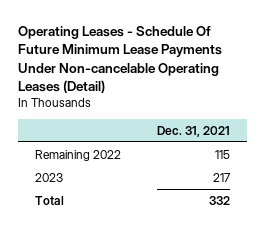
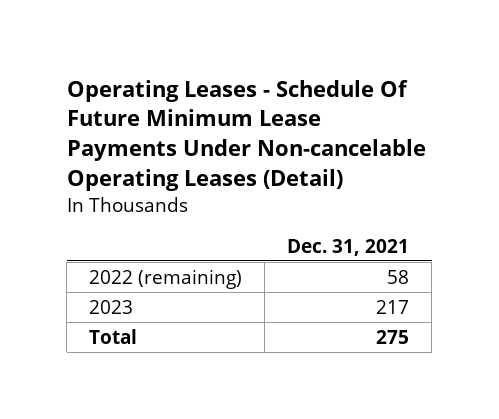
- Remaining 2022 | 115
+ 2022 (remaining) | 58
- Total | 332
+ Total | 275

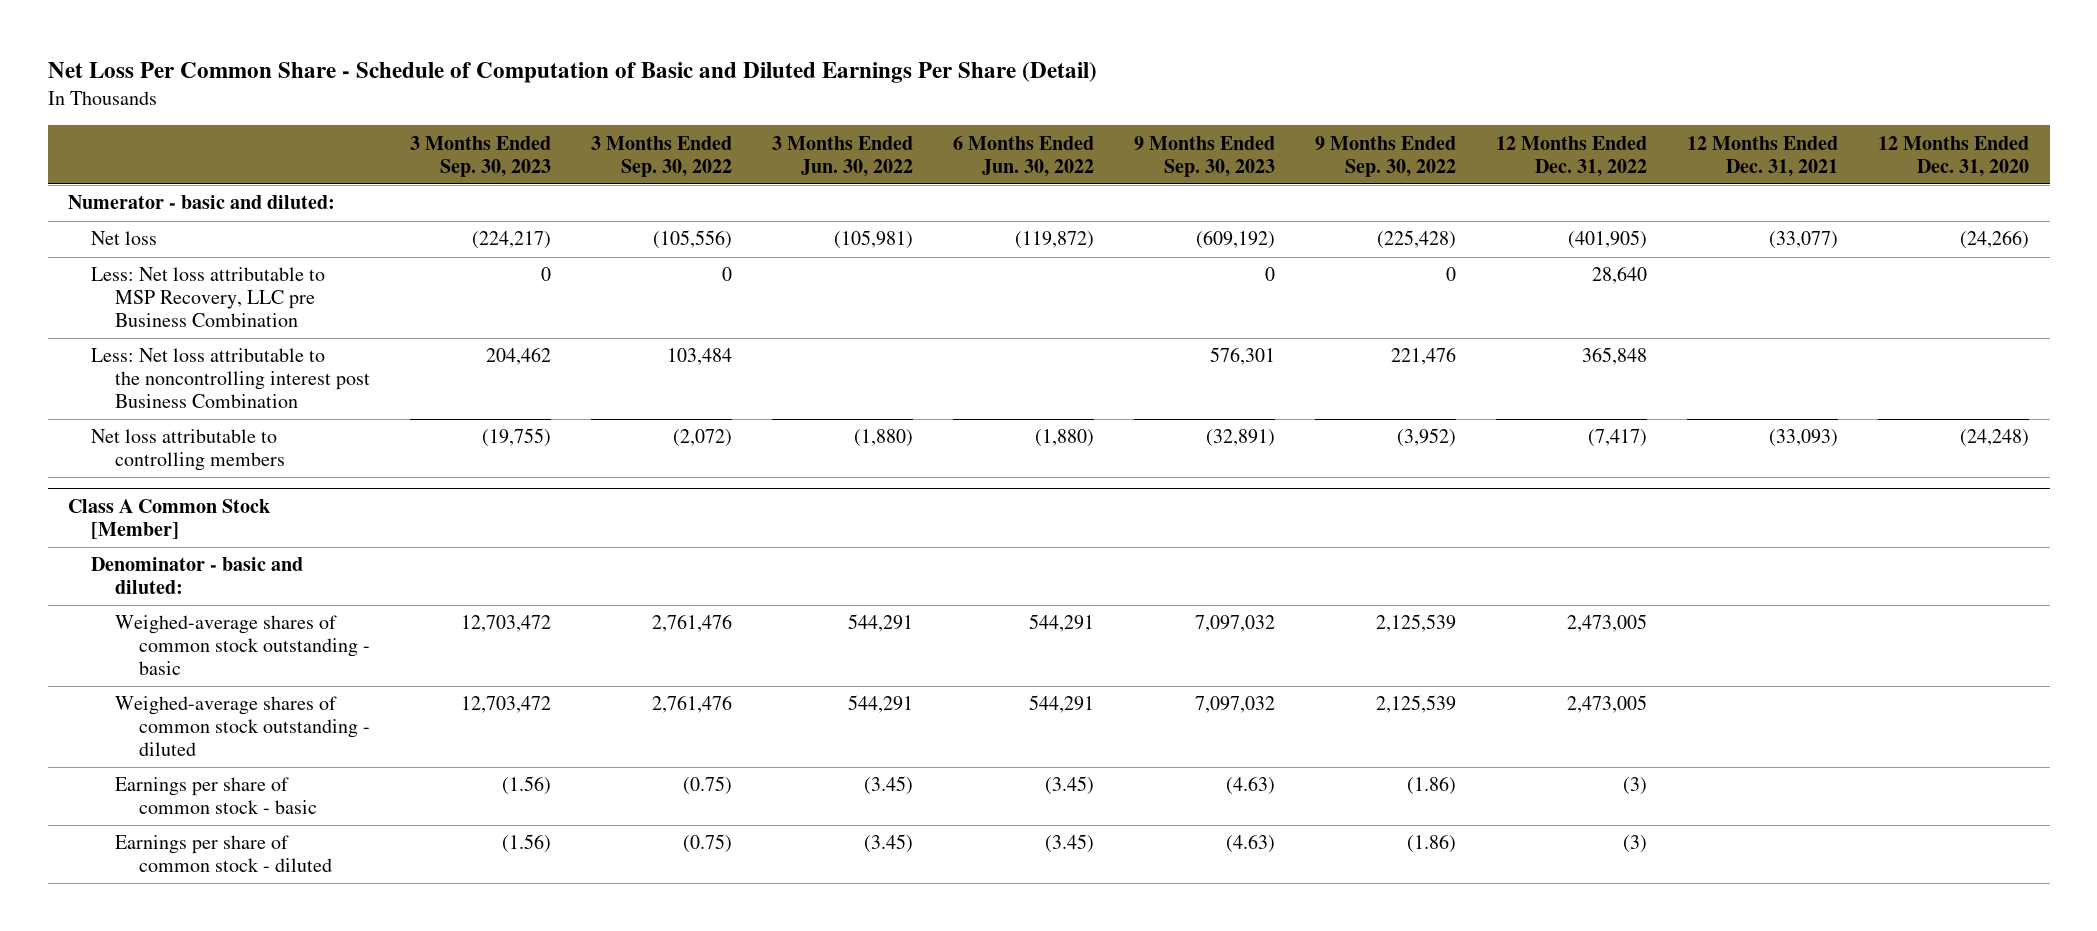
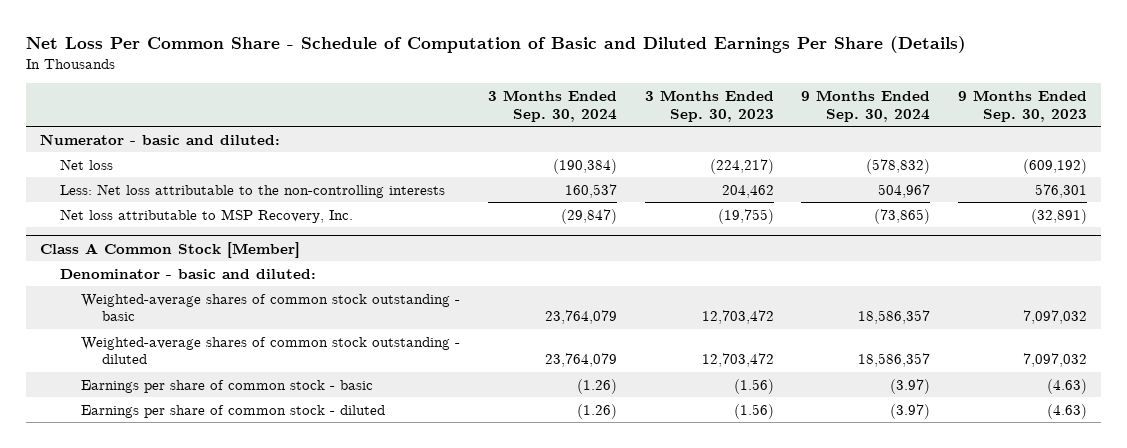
- Net Loss Per Common Share - Schedule of Computation of Basic and Diluted Earnings Per Share (Detail)
+ Net Loss Per Common Share - Schedule of Computation of Basic and Diluted Earnings Per Share (Details)
- | 3 Months Ended Sep. 30, 2023 | 3 Months Ended Sep. 30, 2022 | 3 Months Ended Jun. 30, 2022 | 6 Months Ended Jun. 30, 2022 | 9 Months Ended Sep. 30, 2023 | 9 Months Ended Sep. 30, 2022 | 12 Months Ended Dec. 31, 2022 | 12 Months Ended Dec. 31, 2021 | 12 Months Ended Dec. 31, 2020
+ | 3 Months Ended Sep. 30, 2024 | 3 Months Ended Sep. 30, 2023 | 9 Months Ended Sep. 30, 2024 | 9 Months Ended Sep. 30, 2023
- Less: Net loss attributable to MSP Recovery, LLC pre Business Combination | 0 | 0 | | | 0 | 0 | 28,640 | |
- Less: Net loss attributable to the noncontrolling interest post Business Combination | 204,462 | 103,484 | | | 576,301 | 221,476 | 365,848 | |
- Net loss attributable to controlling members | (19,755) | (2,072) | (1,880) | (1,880) | (32,891) | (3,952) | (7,417) | (33,093) | (24,248)
+ Less: Net loss attributable to the non-controlling interests | 160,537 | 204,462 | 504,967 | 576,301
+ Net loss attributable to MSP Recovery, Inc. | (29,847) | (19,755) | (73,865) | (32,891)
@ Class A Common Stock [Member]
- Weighed-average shares of common stock outstanding - basic | 12,703,472 | 2,761,476 | 544,291 | 544,291 | 7,097,032 | 2,125,539 | 2,473,005 | |
- Weighed-average shares of common stock outstanding - diluted | 12,703,472 | 2,761,476 | 544,291 | 544,291 | 7,097,032 | 2,125,539 | 2,473,005 | |
+ Weighted-average shares of common stock outstanding - basic | 23,764,079 | 12,703,472 | 18,586,357 | 7,097,032
+ Weighted-average shares of common stock outstanding - diluted | 23,764,079 | 12,703,472 | 18,586,357 | 7,097,032

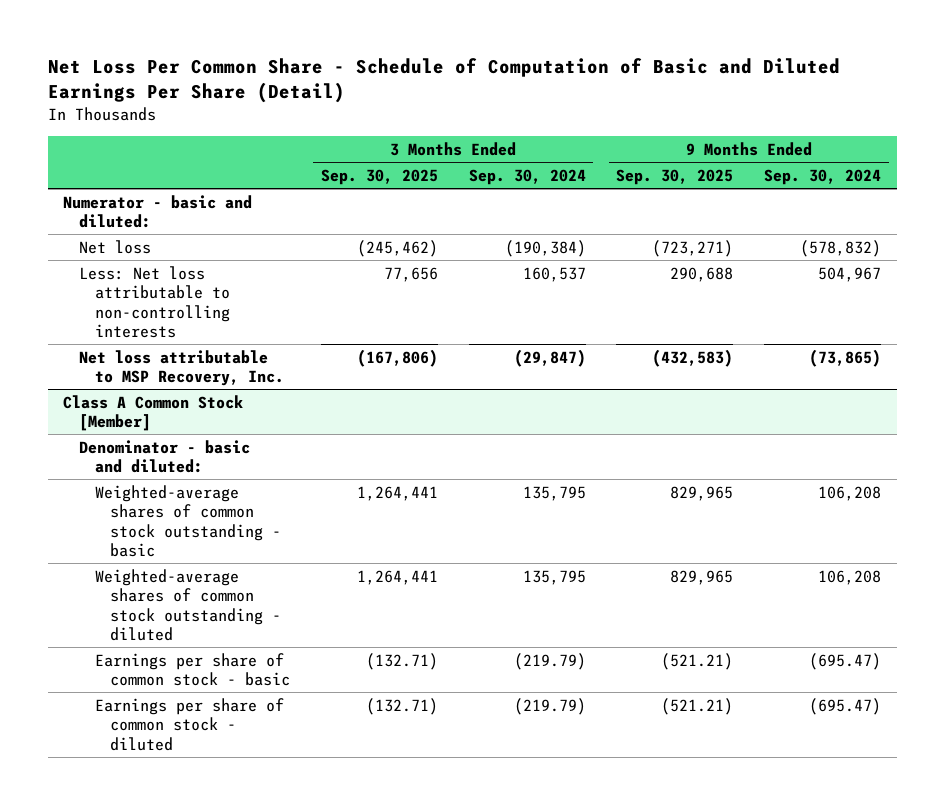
- Net Loss Per Common Share - Schedule of Computation of Basic and Diluted Earnings Per Share (Details)
+ Net Loss Per Common Share - Schedule of Computation of Basic and Diluted Earnings Per Share (Detail)
- | 3 Months Ended Sep. 30, 2024 | 3 Months Ended Sep. 30, 2023 | 9 Months Ended Sep. 30, 2024 | 9 Months Ended Sep. 30, 2023
+ | 3 Months Ended Sep. 30, 2025 | 3 Months Ended Sep. 30, 2024 | 9 Months Ended Sep. 30, 2025 | 9 Months Ended Sep. 30, 2024
- Less: Net loss attributable to the non-controlling interests | 160,537 | 204,462 | 504,967 | 576,301
+ Less: Net loss attributable to non-controlling interests | 77,656 | 160,537 | 290,688 | 504,967
@ Class A Common Stock [Member]
- Weighted-average shares of common stock outstanding - basic | 23,764,079 | 12,703,472 | 18,586,357 | 7,097,032
- Weighted-average shares of common stock outstanding - diluted | 23,764,079 | 12,703,472 | 18,586,357 | 7,097,032
- Earnings per share of common stock - basic | (1.26) | (1.56) | (3.97) | (4.63)
- Earnings per share of common stock - diluted | (1.26) | (1.56) | (3.97) | (4.63)
+ Weighted-average shares of common stock outstanding - basic | 1,264,441 | 135,795 | 829,965 | 106,208
+ Weighted-average shares of common stock outstanding - diluted | 1,264,441 | 135,795 | 829,965 | 106,208
+ Earnings per share of common stock - basic | (132.71) | (219.79) | (521.21) | (695.47)
+ Earnings per share of common stock - diluted | (132.71) | (219.79) | (521.21) | (695.47)

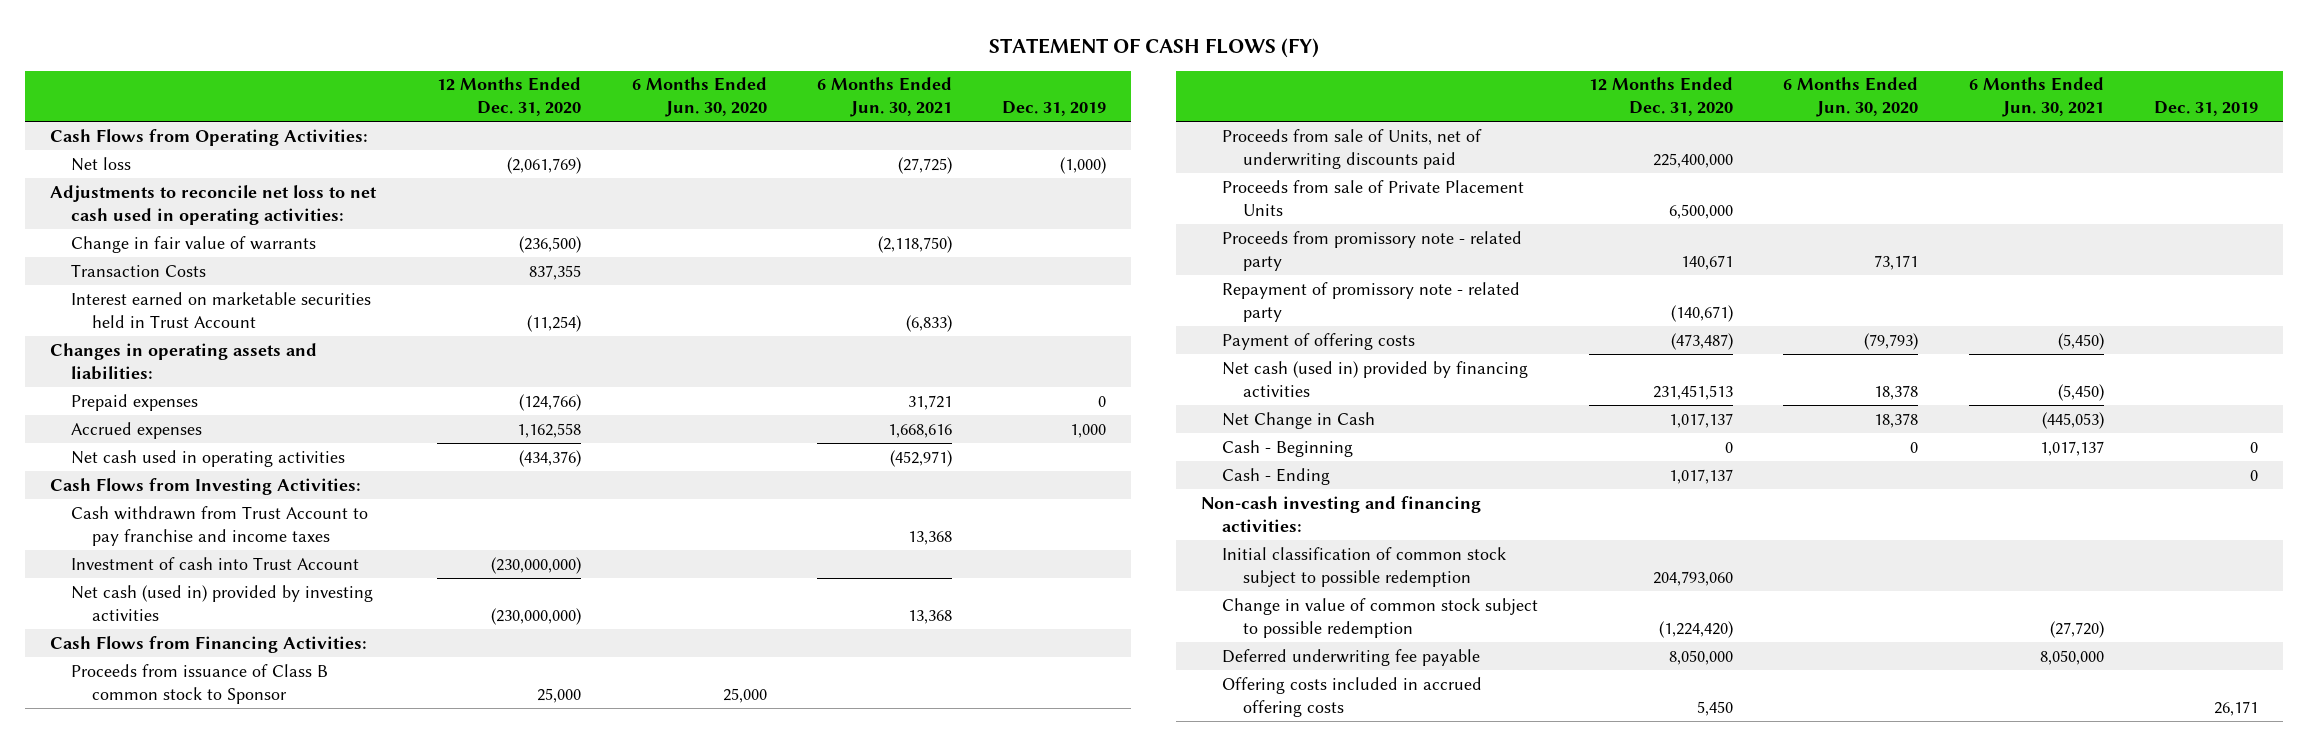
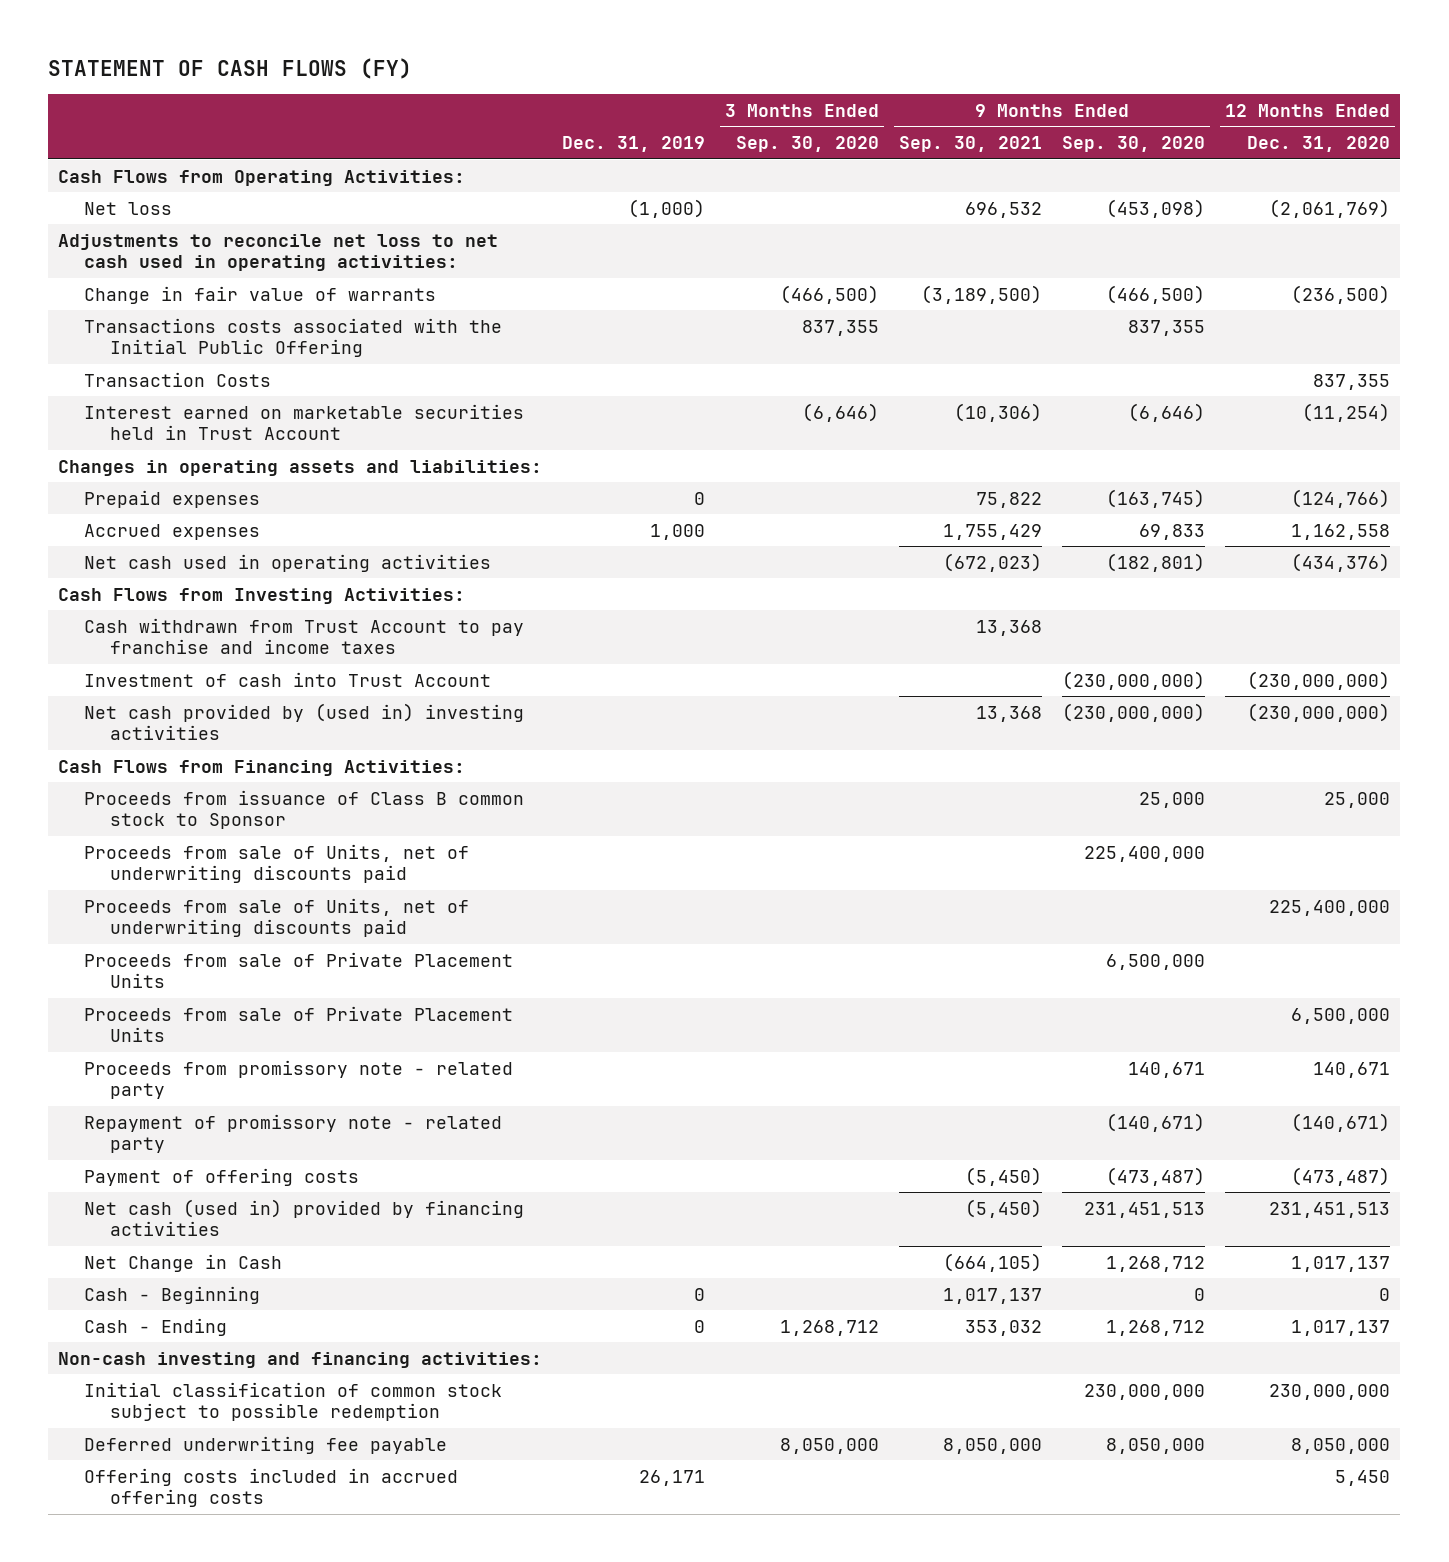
- | 12 Months Ended Dec. 31, 2020 | 6 Months Ended Jun. 30, 2020 | 6 Months Ended Jun. 30, 2021 | Dec. 31, 2019
+ | Dec. 31, 2019 | 3 Months Ended Sep. 30, 2020 | 9 Months Ended Sep. 30, 2021 | 9 Months Ended Sep. 30, 2020 | 12 Months Ended Dec. 31, 2020
+ Transactions costs associated with the Initial Public Offering | | 837,355 | | 837,355 |
- Net cash (used in) provided by investing activities | (230,000,000) | | 13,368 |
+ Net cash provided by (used in) investing activities | | | 13,368 | (230,000,000) | (230,000,000)
+ Proceeds from sale of Units, net of underwriting discounts paid | | | | 225,400,000 |
+ Proceeds from sale of Private Placement Units | | | | 6,500,000 |
- Initial classification of common stock subject to possible redemption | 204,793,060 | | |
- Change in value of common stock subject to possible redemption | (1,224,420) | | (27,720) |
+ Initial classification of common stock subject to possible redemption | | | | 230,000,000 | 230,000,000

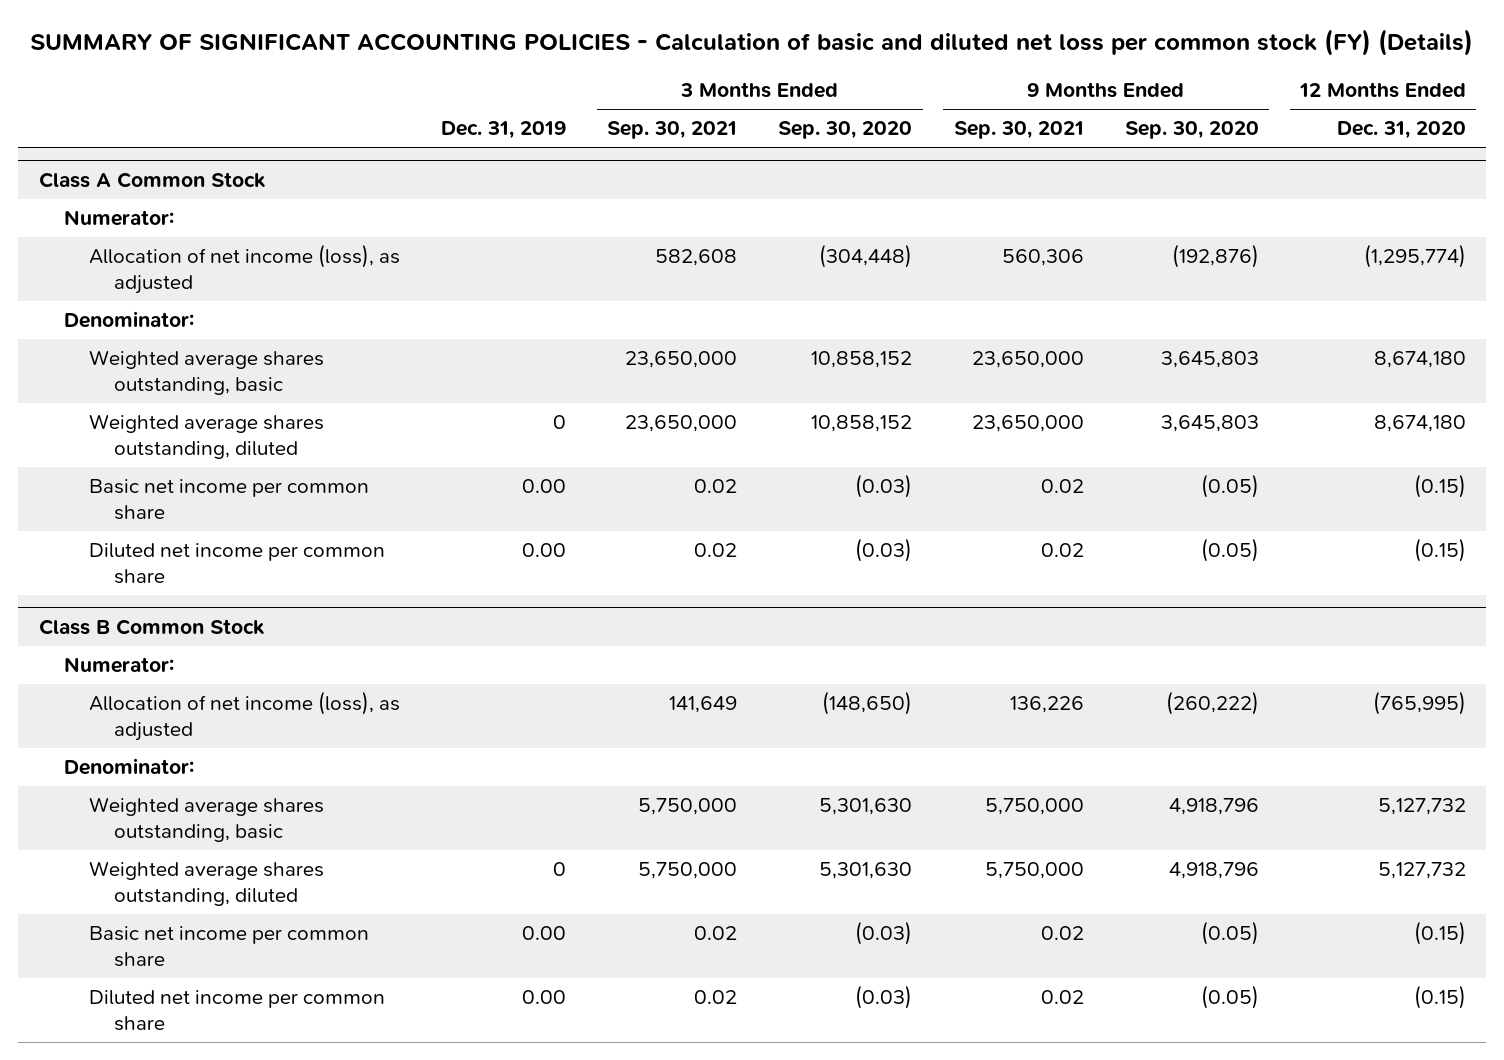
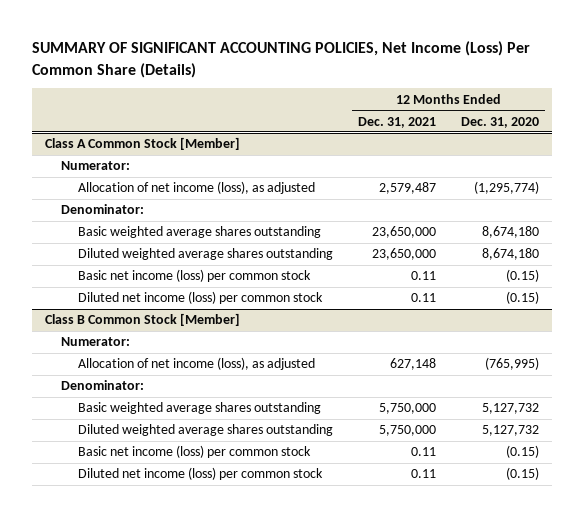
- SUMMARY OF SIGNIFICANT ACCOUNTING POLICIES - Calculation of basic and diluted net loss per common stock (FY) (Details)
+ SUMMARY OF SIGNIFICANT ACCOUNTING POLICIES, Net Income (Loss) Per Common Share (Details)
- | Dec. 31, 2019 | 3 Months Ended Sep. 30, 2021 | 3 Months Ended Sep. 30, 2020 | 9 Months Ended Sep. 30, 2021 | 9 Months Ended Sep. 30, 2020 | 12 Months Ended Dec. 31, 2020
+ | 12 Months Ended Dec. 31, 2021 | 12 Months Ended Dec. 31, 2020
- Class A Common Stock
+ Class A Common Stock [Member]
- Weighted average shares outstanding, basic | | 23,650,000 | 10,858,152 | 23,650,000 | 3,645,803 | 8,674,180
- Weighted average shares outstanding, diluted | 0 | 23,650,000 | 10,858,152 | 23,650,000 | 3,645,803 | 8,674,180
- Basic net income per common share | 0.00 | 0.02 | (0.03) | 0.02 | (0.05) | (0.15)
- Diluted net income per common share | 0.00 | 0.02 | (0.03) | 0.02 | (0.05) | (0.15)
- Class B Common Stock
+ Basic weighted average shares outstanding | 23,650,000 | 8,674,180
+ Diluted weighted average shares outstanding | 23,650,000 | 8,674,180
+ Basic net income (loss) per common stock | 0.11 | (0.15)
+ Diluted net income (loss) per common stock | 0.11 | (0.15)
+ Class B Common Stock [Member]
- Weighted average shares outstanding, basic | | 5,750,000 | 5,301,630 | 5,750,000 | 4,918,796 | 5,127,732
- Weighted average shares outstanding, diluted | 0 | 5,750,000 | 5,301,630 | 5,750,000 | 4,918,796 | 5,127,732
- Basic net income per common share | 0.00 | 0.02 | (0.03) | 0.02 | (0.05) | (0.15)
- Diluted net income per common share | 0.00 | 0.02 | (0.03) | 0.02 | (0.05) | (0.15)
+ Basic weighted average shares outstanding | 5,750,000 | 5,127,732
+ Diluted weighted average shares outstanding | 5,750,000 | 5,127,732
+ Basic net income (loss) per common stock | 0.11 | (0.15)
+ Diluted net income (loss) per common stock | 0.11 | (0.15)

